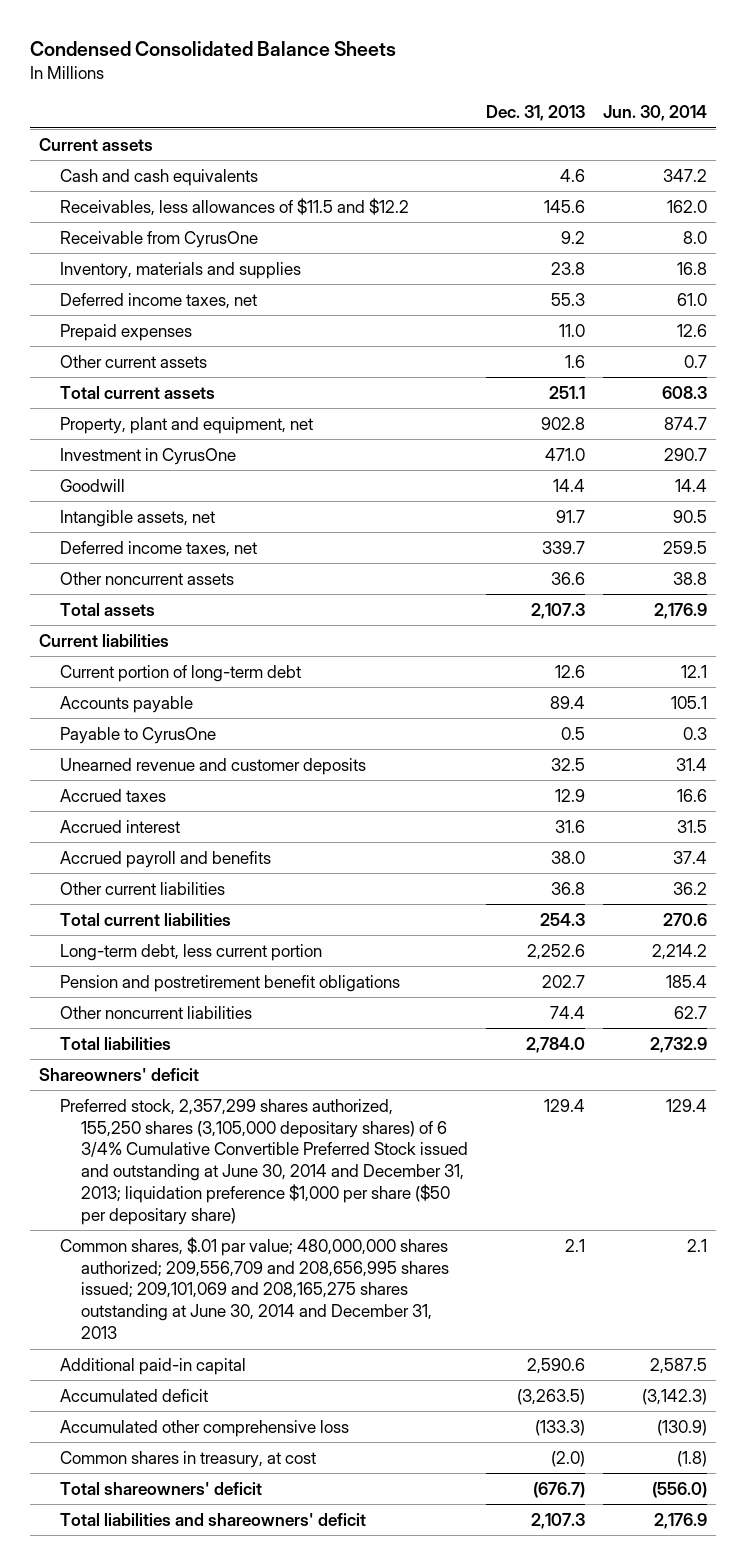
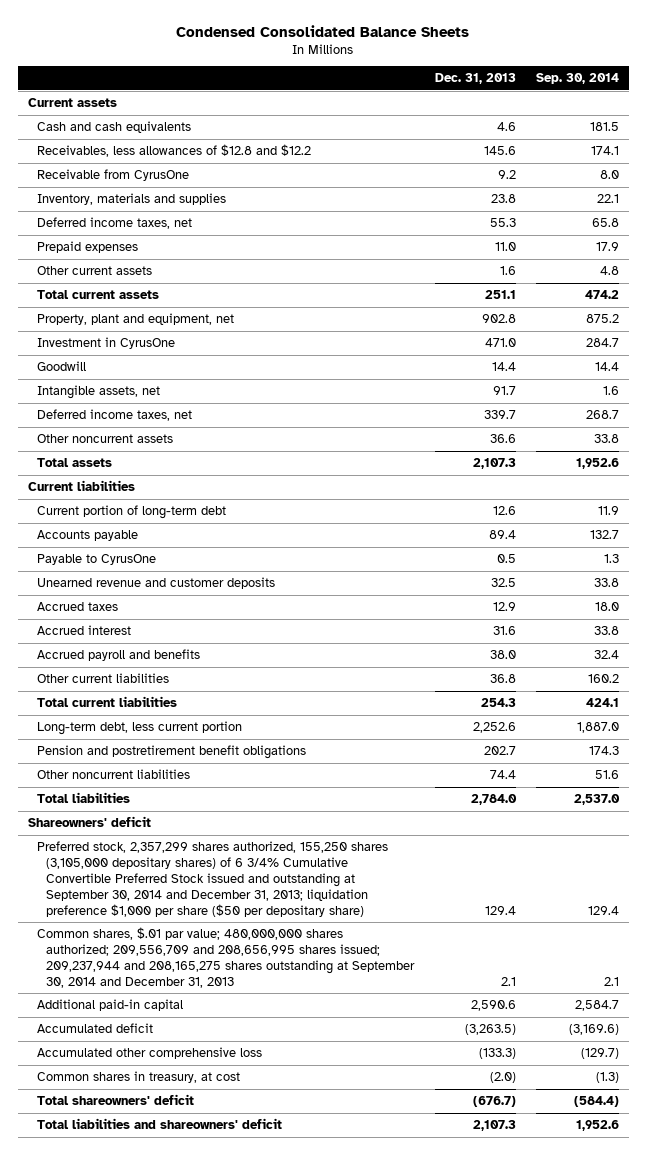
- | Dec. 31, 2013 | Jun. 30, 2014
+ | Dec. 31, 2013 | Sep. 30, 2014
- Receivables, less allowances of $11.5 and $12.2 | 145.6 | 162.0
+ Receivables, less allowances of $12.8 and $12.2 | 145.6 | 174.1
- Preferred stock, 2,357,299 shares authorized, 155,250 shares (3,105,000 depositary shares) of 6 3/4% Cumulative Convertible Preferred Stock issued and outstanding at June 30, 2014 and December 31, 2013; liquidation preference $1,000 per share ($50 per depositary share) | 129.4 | 129.4
- Common shares, $.01 par value; 480,000,000 shares authorized; 209,556,709 and 208,656,995 shares issued; 209,101,069 and 208,165,275 shares outstanding at June 30, 2014 and December 31, 2013 | 2.1 | 2.1
+ Preferred stock, 2,357,299 shares authorized, 155,250 shares (3,105,000 depositary shares) of 6 3/4% Cumulative Convertible Preferred Stock issued and outstanding at September 30, 2014 and December 31, 2013; liquidation preference $1,000 per share ($50 per depositary share) | 129.4 | 129.4
+ Common shares, $.01 par value; 480,000,000 shares authorized; 209,556,709 and 208,656,995 shares issued; 209,237,944 and 208,165,275 shares outstanding at September 30, 2014 and December 31, 2013 | 2.1 | 2.1

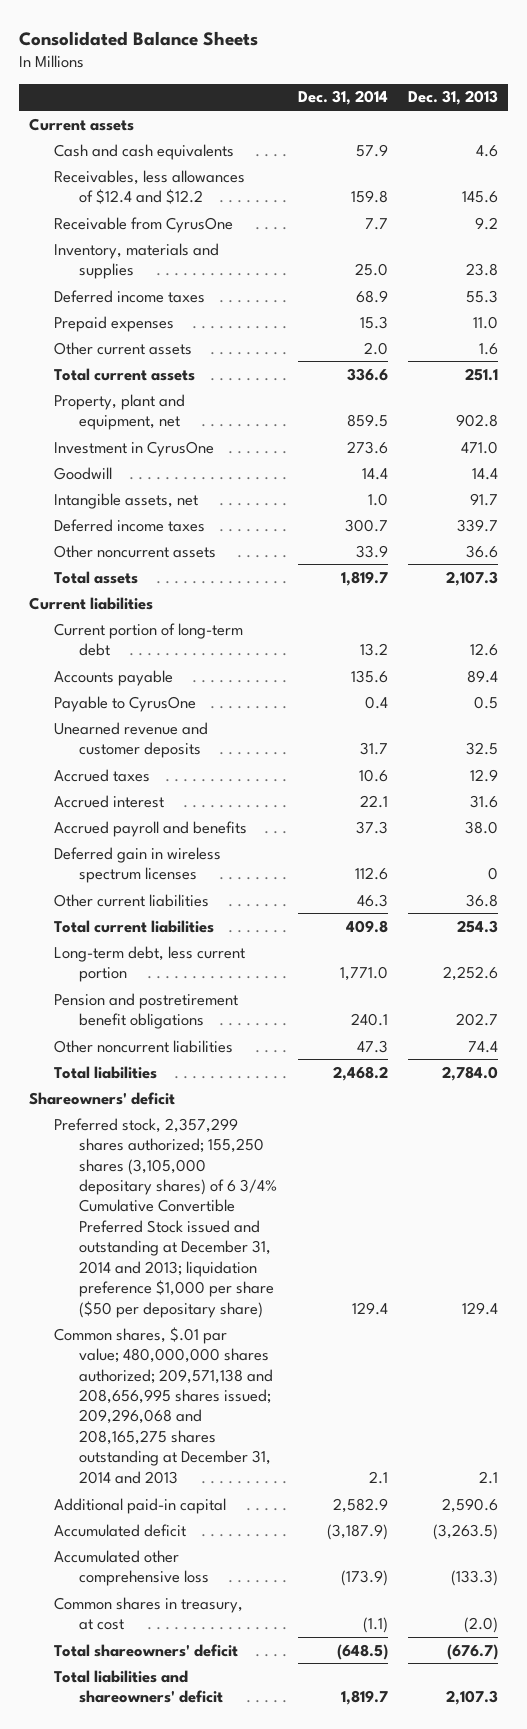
- Condensed Consolidated Balance Sheets
+ Consolidated Balance Sheets
- | Dec. 31, 2013 | Sep. 30, 2014
+ | Dec. 31, 2014 | Dec. 31, 2013
- Receivables, less allowances of $12.8 and $12.2 | 145.6 | 174.1
+ Receivables, less allowances of $12.4 and $12.2 | 159.8 | 145.6
- Deferred income taxes, net | 55.3 | 65.8
+ Deferred income taxes | 68.9 | 55.3
- Deferred income taxes, net | 339.7 | 268.7
+ Deferred income taxes | 300.7 | 339.7
+ Deferred gain in wireless spectrum licenses | 112.6 | 0
- Preferred stock, 2,357,299 shares authorized, 155,250 shares (3,105,000 depositary shares) of 6 3/4% Cumulative Convertible Preferred Stock issued and outstanding at September 30, 2014 and December 31, 2013; liquidation preference $1,000 per share ($50 per depositary share) | 129.4 | 129.4
- Common shares, $.01 par value; 480,000,000 shares authorized; 209,556,709 and 208,656,995 shares issued; 209,237,944 and 208,165,275 shares outstanding at September 30, 2014 and December 31, 2013 | 2.1 | 2.1
+ Preferred stock, 2,357,299 shares authorized; 155,250 shares (3,105,000 depositary shares) of 6 3/4% Cumulative Convertible Preferred Stock issued and outstanding at December 31, 2014 and 2013; liquidation preference $1,000 per share ($50 per depositary share) | 129.4 | 129.4
+ Common shares, $.01 par value; 480,000,000 shares authorized; 209,571,138 and 208,656,995 shares issued; 209,296,068 and 208,165,275 shares outstanding at December 31, 2014 and 2013 | 2.1 | 2.1

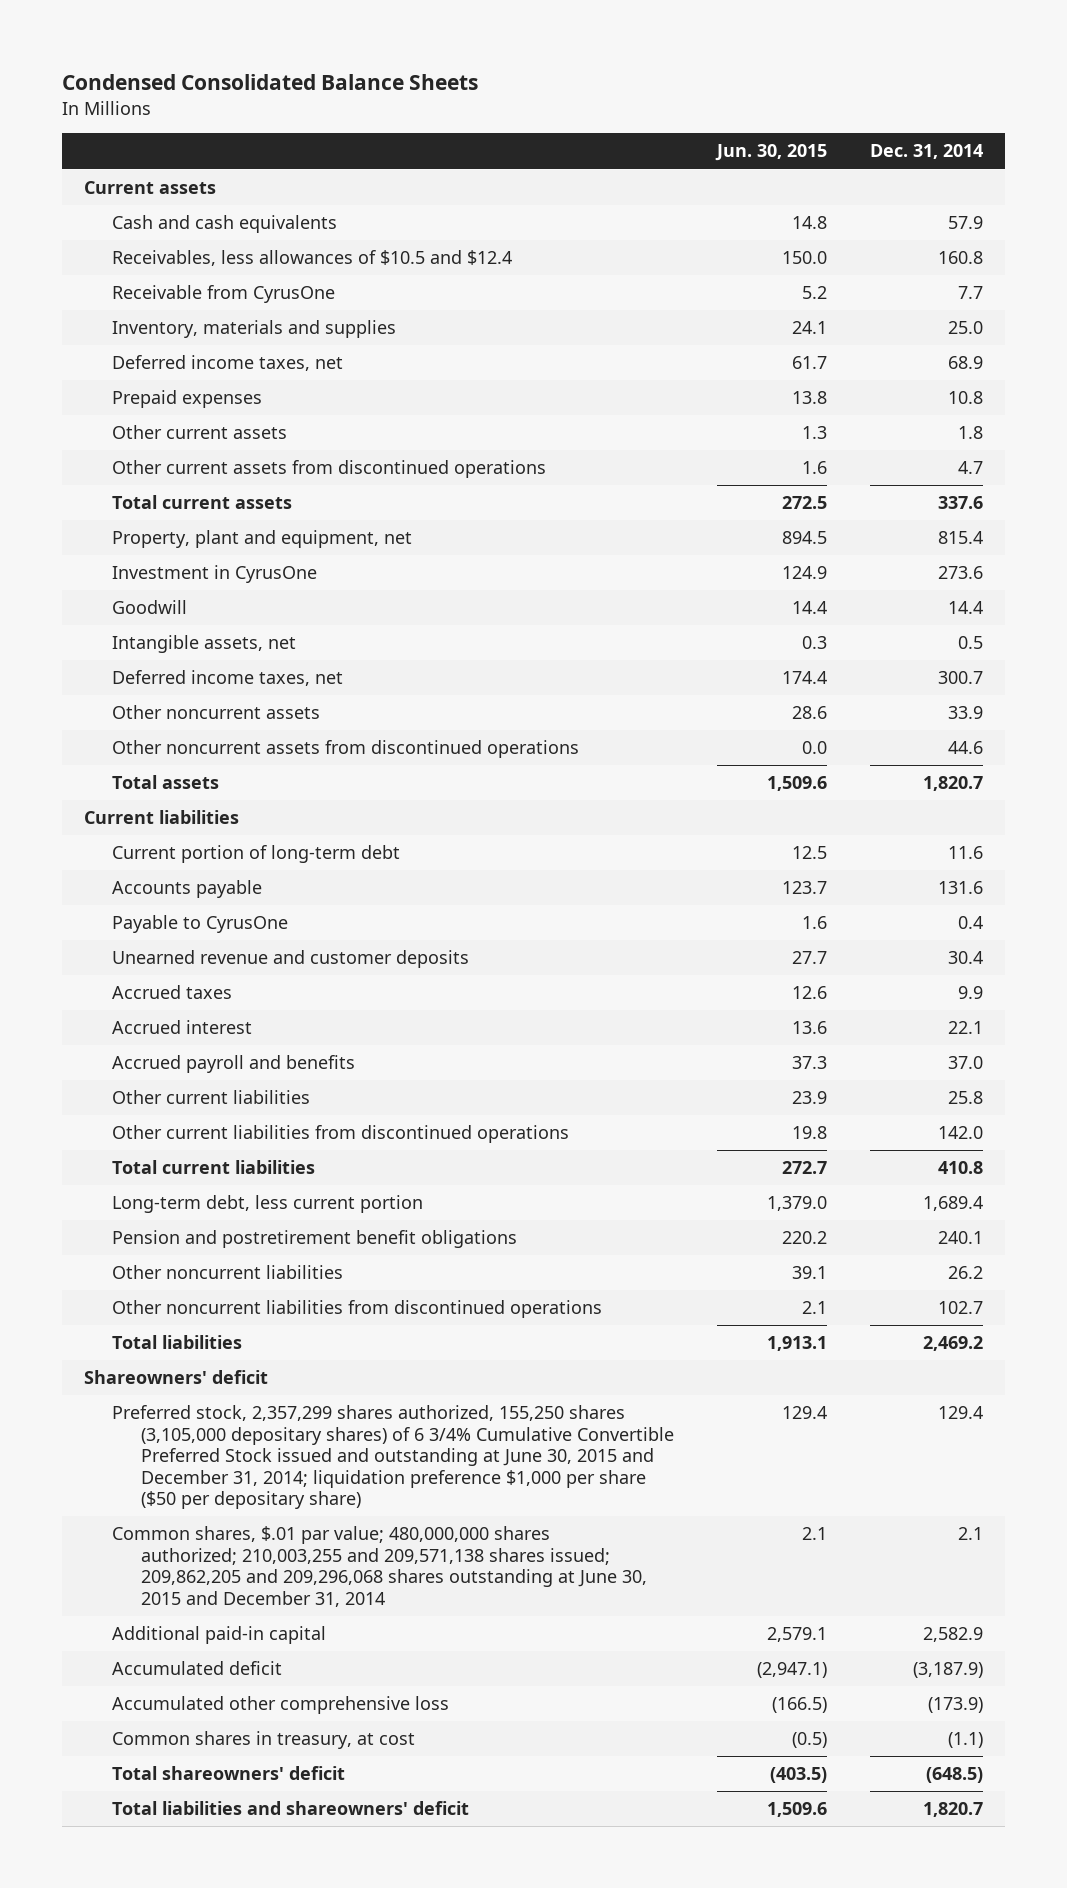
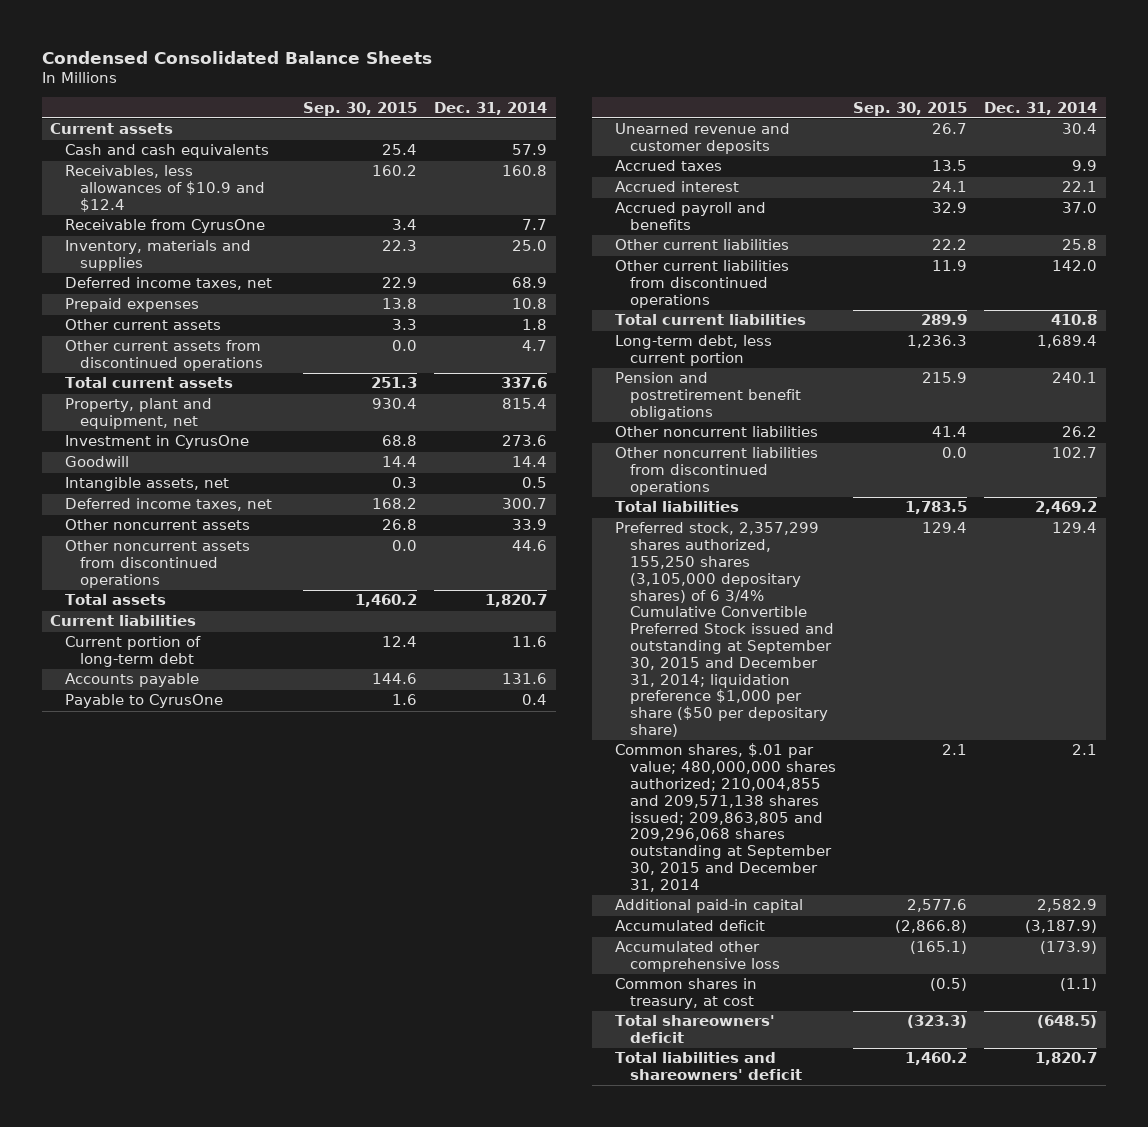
- | Jun. 30, 2015 | Dec. 31, 2014
+ | Sep. 30, 2015 | Dec. 31, 2014
- Receivables, less allowances of $10.5 and $12.4 | 150.0 | 160.8
+ Receivables, less allowances of $10.9 and $12.4 | 160.2 | 160.8
- Shareowners' deficit
- Preferred stock, 2,357,299 shares authorized, 155,250 shares (3,105,000 depositary shares) of 6 3/4% Cumulative Convertible Preferred Stock issued and outstanding at June 30, 2015 and December 31, 2014; liquidation preference $1,000 per share ($50 per depositary share) | 129.4 | 129.4
- Common shares, $.01 par value; 480,000,000 shares authorized; 210,003,255 and 209,571,138 shares issued; 209,862,205 and 209,296,068 shares outstanding at June 30, 2015 and December 31, 2014 | 2.1 | 2.1
+ Preferred stock, 2,357,299 shares authorized, 155,250 shares (3,105,000 depositary shares) of 6 3/4% Cumulative Convertible Preferred Stock issued and outstanding at September 30, 2015 and December 31, 2014; liquidation preference $1,000 per share ($50 per depositary share) | 129.4 | 129.4
+ Common shares, $.01 par value; 480,000,000 shares authorized; 210,004,855 and 209,571,138 shares issued; 209,863,805 and 209,296,068 shares outstanding at September 30, 2015 and December 31, 2014 | 2.1 | 2.1

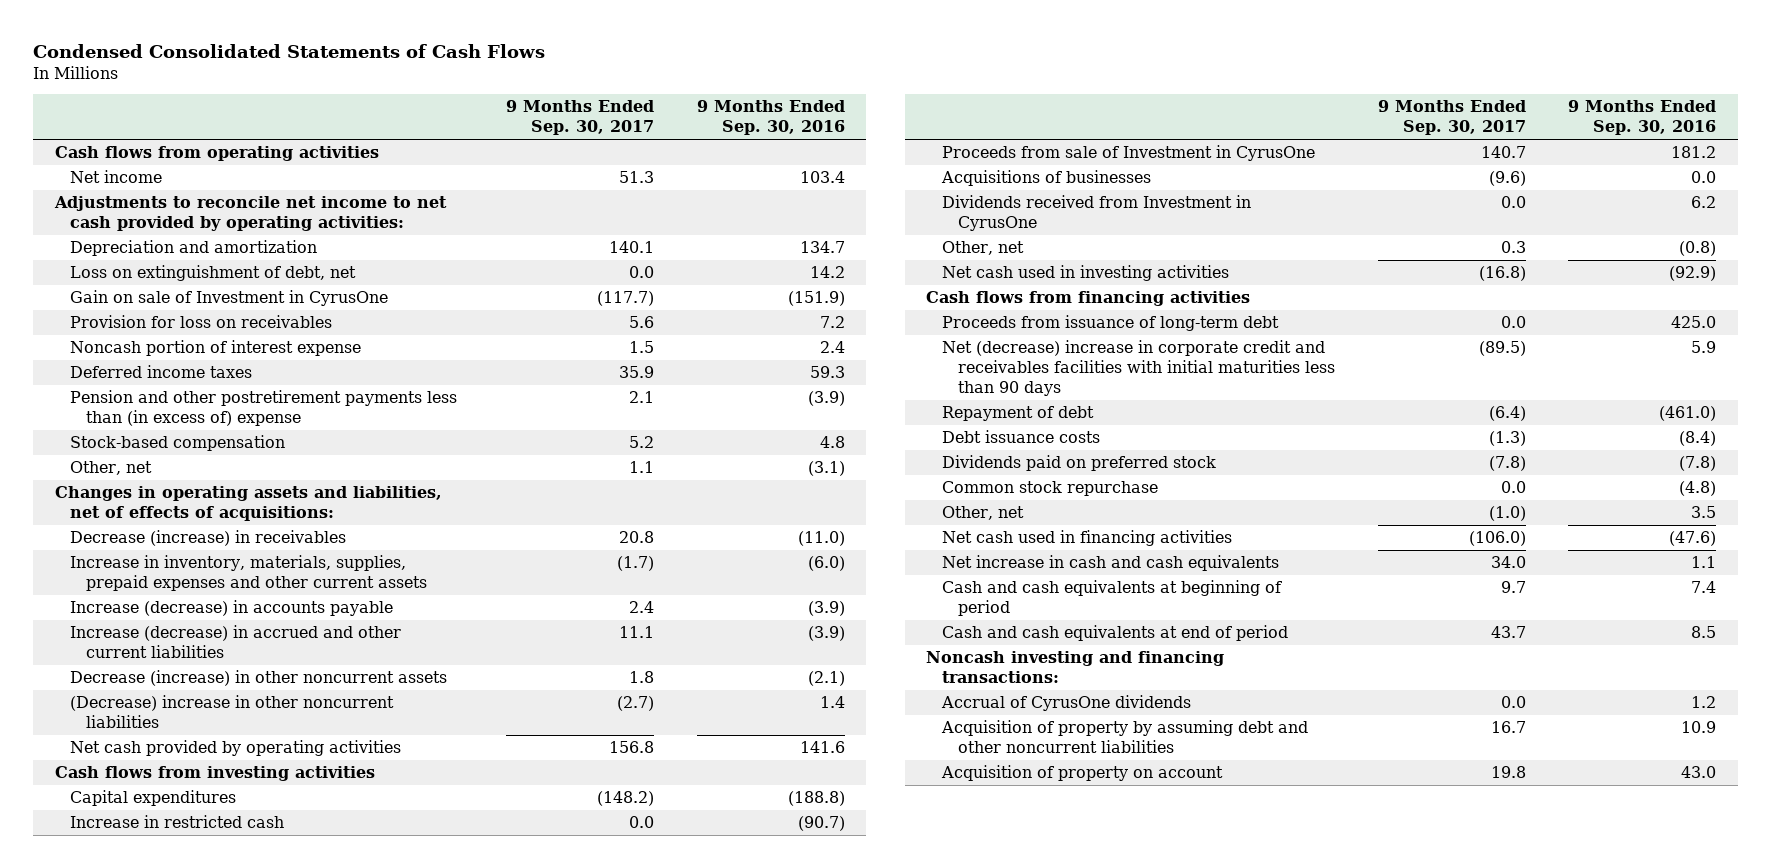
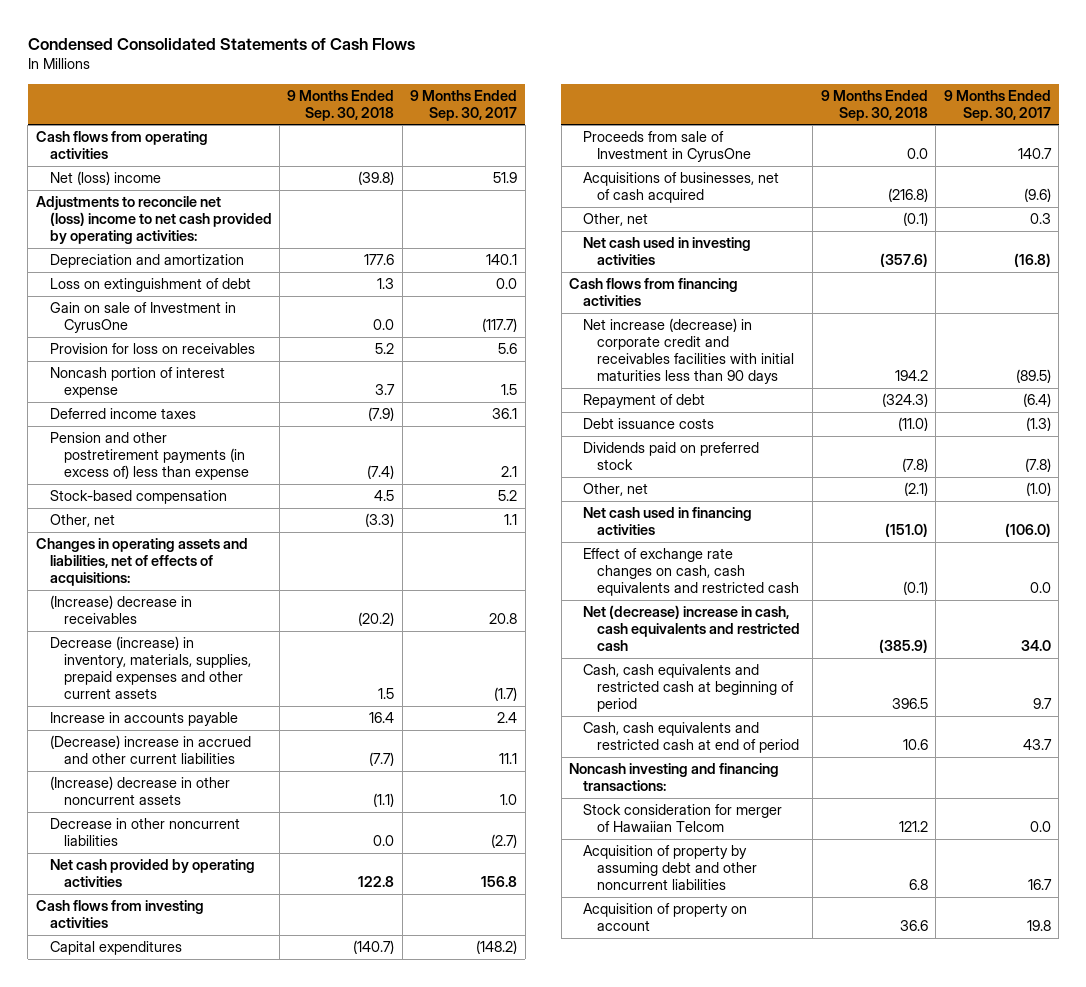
- | 9 Months Ended Sep. 30, 2017 | 9 Months Ended Sep. 30, 2016
+ | 9 Months Ended Sep. 30, 2018 | 9 Months Ended Sep. 30, 2017
- Net income | 51.3 | 103.4
- Adjustments to reconcile net income to net cash provided by operating activities:
+ Net (loss) income | (39.8) | 51.9
+ Adjustments to reconcile net (loss) income to net cash provided by operating activities:
- Loss on extinguishment of debt, net | 0.0 | 14.2
+ Loss on extinguishment of debt | 1.3 | 0.0
- Deferred income taxes | 35.9 | 59.3
- Pension and other postretirement payments less than (in excess of) expense | 2.1 | (3.9)
+ Deferred income taxes | (7.9) | 36.1
+ Pension and other postretirement payments (in excess of) less than expense | (7.4) | 2.1
- Decrease (increase) in receivables | 20.8 | (11.0)
- Increase in inventory, materials, supplies, prepaid expenses and other current assets | (1.7) | (6.0)
- Increase (decrease) in accounts payable | 2.4 | (3.9)
- Increase (decrease) in accrued and other current liabilities | 11.1 | (3.9)
- Decrease (increase) in other noncurrent assets | 1.8 | (2.1)
- (Decrease) increase in other noncurrent liabilities | (2.7) | 1.4
+ (Increase) decrease in receivables | (20.2) | 20.8
+ Decrease (increase) in inventory, materials, supplies, prepaid expenses and other current assets | 1.5 | (1.7)
+ Increase in accounts payable | 16.4 | 2.4
+ (Decrease) increase in accrued and other current liabilities | (7.7) | 11.1
+ (Increase) decrease in other noncurrent assets | (1.1) | 1.0
+ Decrease in other noncurrent liabilities | 0.0 | (2.7)
- Increase in restricted cash | 0.0 | (90.7)
- Acquisitions of businesses | (9.6) | 0.0
- Dividends received from Investment in CyrusOne | 0.0 | 6.2
+ Acquisitions of businesses, net of cash acquired | (216.8) | (9.6)
- Proceeds from issuance of long-term debt | 0.0 | 425.0
- Net (decrease) increase in corporate credit and receivables facilities with initial maturities less than 90 days | (89.5) | 5.9
+ Net increase (decrease) in corporate credit and receivables facilities with initial maturities less than 90 days | 194.2 | (89.5)
- Common stock repurchase | 0.0 | (4.8)
- Net increase in cash and cash equivalents | 34.0 | 1.1
- Cash and cash equivalents at beginning of period | 9.7 | 7.4
- Cash and cash equivalents at end of period | 43.7 | 8.5
+ Effect of exchange rate changes on cash, cash equivalents and restricted cash | (0.1) | 0.0
+ Net (decrease) increase in cash, cash equivalents and restricted cash | (385.9) | 34.0
+ Cash, cash equivalents and restricted cash at beginning of period | 396.5 | 9.7
+ Cash, cash equivalents and restricted cash at end of period | 10.6 | 43.7
- Accrual of CyrusOne dividends | 0.0 | 1.2
+ Stock consideration for merger of Hawaiian Telcom | 121.2 | 0.0

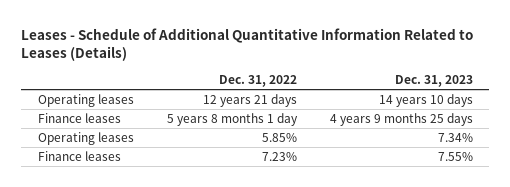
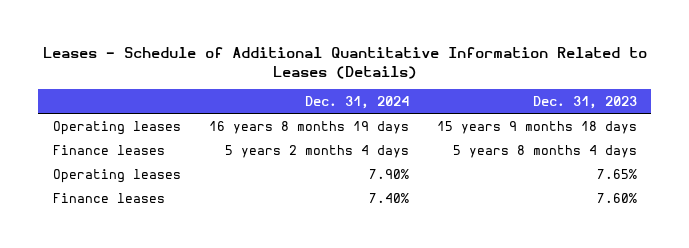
- | Dec. 31, 2022 | Dec. 31, 2023
+ | Dec. 31, 2024 | Dec. 31, 2023
- Operating leases | 12 years 21 days | 14 years 10 days
- Finance leases | 5 years 8 months 1 day | 4 years 9 months 25 days
- Operating leases | 5.85% | 7.34%
- Finance leases | 7.23% | 7.55%
+ Operating leases | 16 years 8 months 19 days | 15 years 9 months 18 days
+ Finance leases | 5 years 2 months 4 days | 5 years 8 months 4 days
+ Operating leases | 7.90% | 7.65%
+ Finance leases | 7.40% | 7.60%

